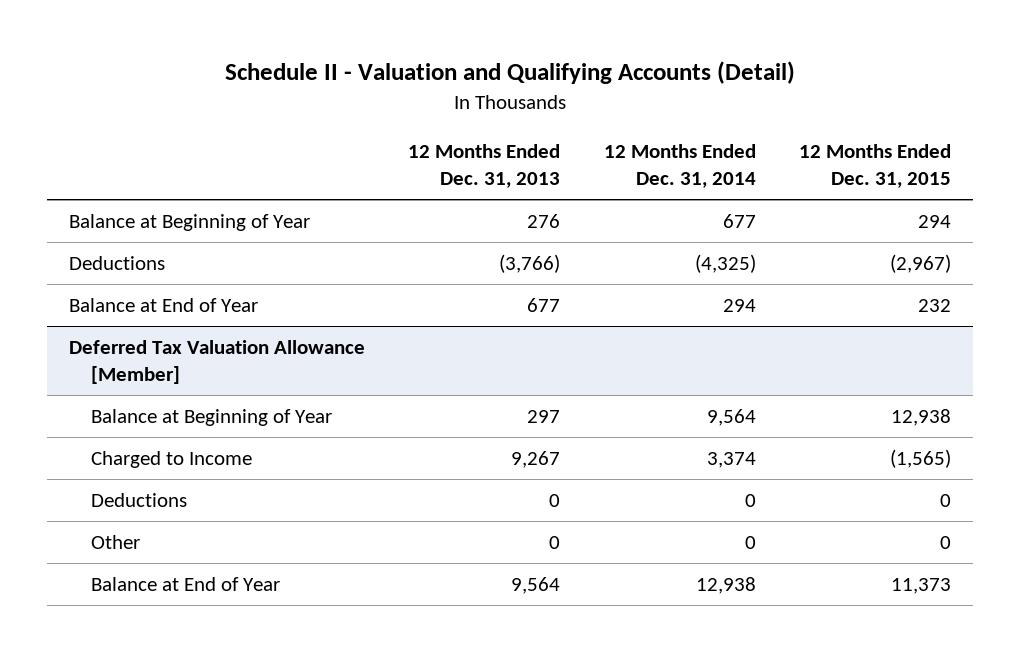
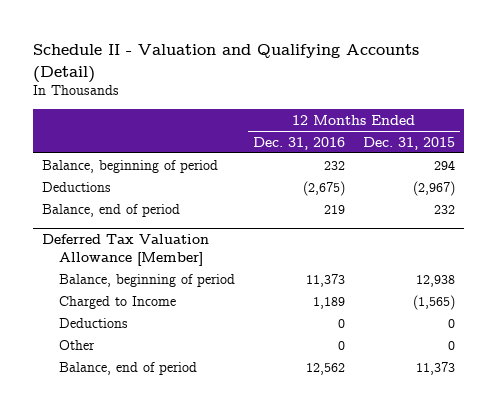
- | 12 Months Ended Dec. 31, 2013 | 12 Months Ended Dec. 31, 2014 | 12 Months Ended Dec. 31, 2015
+ | 12 Months Ended Dec. 31, 2016 | 12 Months Ended Dec. 31, 2015
- Balance at Beginning of Year | 276 | 677 | 294
+ Balance, beginning of period | 232 | 294
- Balance at End of Year | 677 | 294 | 232
+ Balance, end of period | 219 | 232
@ Deferred Tax Valuation Allowance [Member]
- Balance at Beginning of Year | 297 | 9,564 | 12,938
+ Balance, beginning of period | 11,373 | 12,938
- Balance at End of Year | 9,564 | 12,938 | 11,373
+ Balance, end of period | 12,562 | 11,373

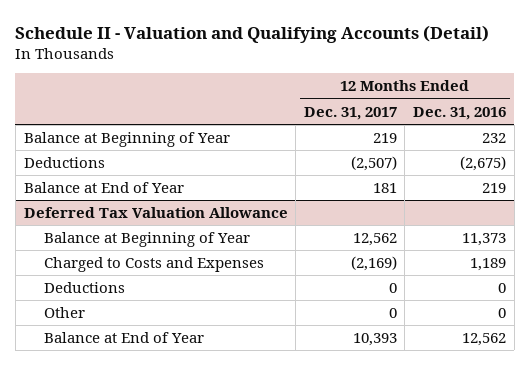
- | 12 Months Ended Dec. 31, 2016 | 12 Months Ended Dec. 31, 2015
+ | 12 Months Ended Dec. 31, 2017 | 12 Months Ended Dec. 31, 2016
- Balance, beginning of period | 232 | 294
+ Balance at Beginning of Year | 219 | 232
- Balance, end of period | 219 | 232
- Deferred Tax Valuation Allowance [Member]
- Balance, beginning of period | 11,373 | 12,938
- Charged to Income | 1,189 | (1,565)
+ Balance at End of Year | 181 | 219
+ Deferred Tax Valuation Allowance
+ Balance at Beginning of Year | 12,562 | 11,373
+ Charged to Costs and Expenses | (2,169) | 1,189
- Balance, end of period | 12,562 | 11,373
+ Balance at End of Year | 10,393 | 12,562

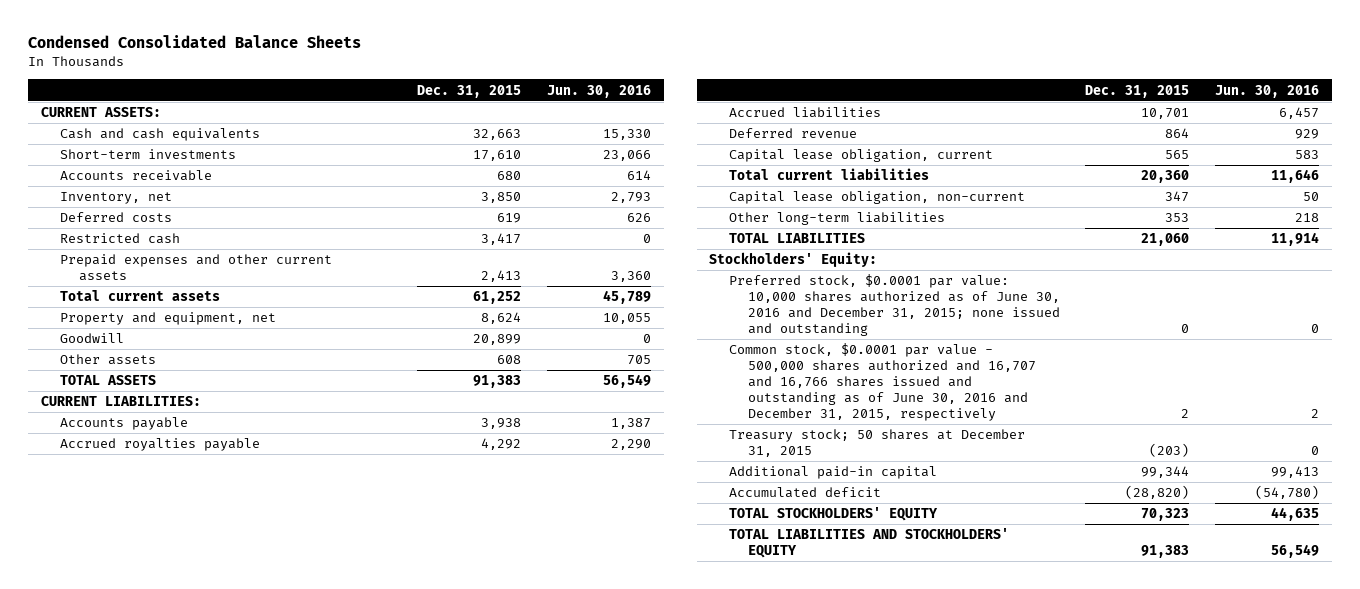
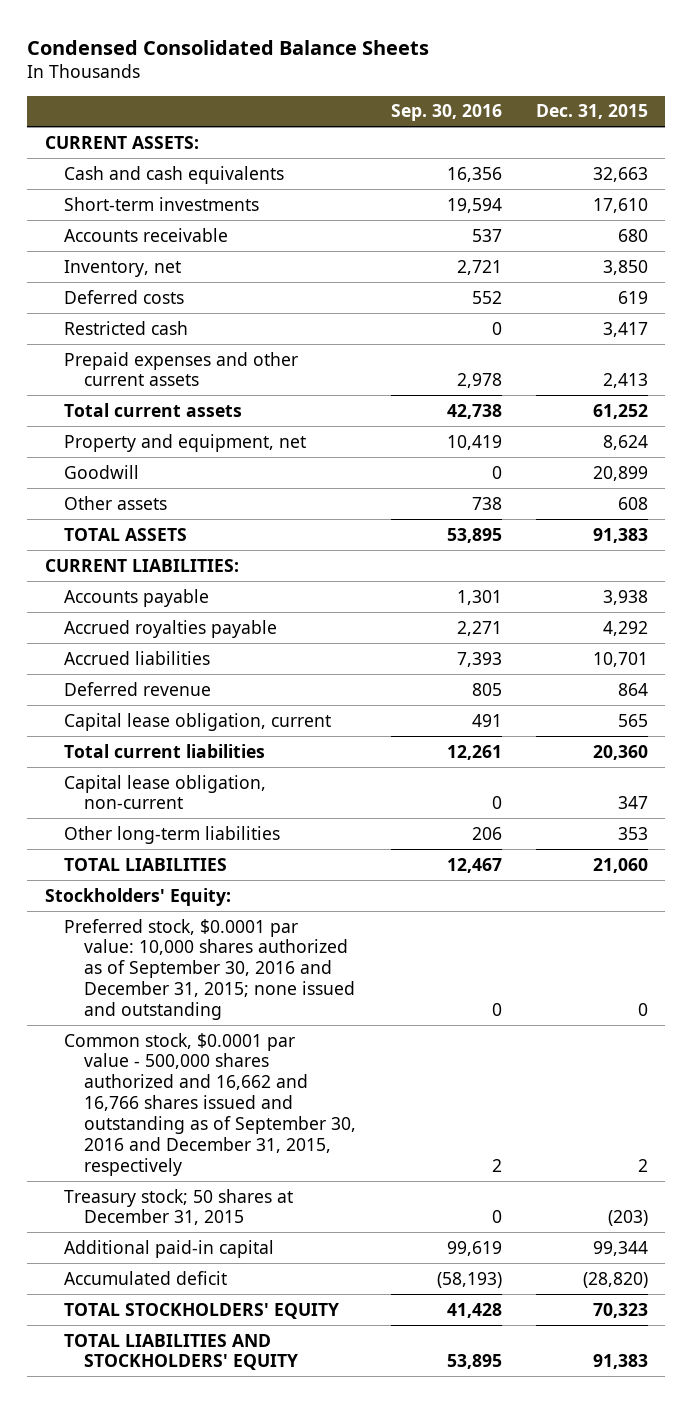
- | Dec. 31, 2015 | Jun. 30, 2016
+ | Sep. 30, 2016 | Dec. 31, 2015
- Preferred stock, $0.0001 par value: 10,000 shares authorized as of June 30, 2016 and December 31, 2015; none issued and outstanding | 0 | 0
- Common stock, $0.0001 par value - 500,000 shares authorized and 16,707 and 16,766 shares issued and outstanding as of June 30, 2016 and December 31, 2015, respectively | 2 | 2
+ Preferred stock, $0.0001 par value: 10,000 shares authorized as of September 30, 2016 and December 31, 2015; none issued and outstanding | 0 | 0
+ Common stock, $0.0001 par value - 500,000 shares authorized and 16,662 and 16,766 shares issued and outstanding as of September 30, 2016 and December 31, 2015, respectively | 2 | 2

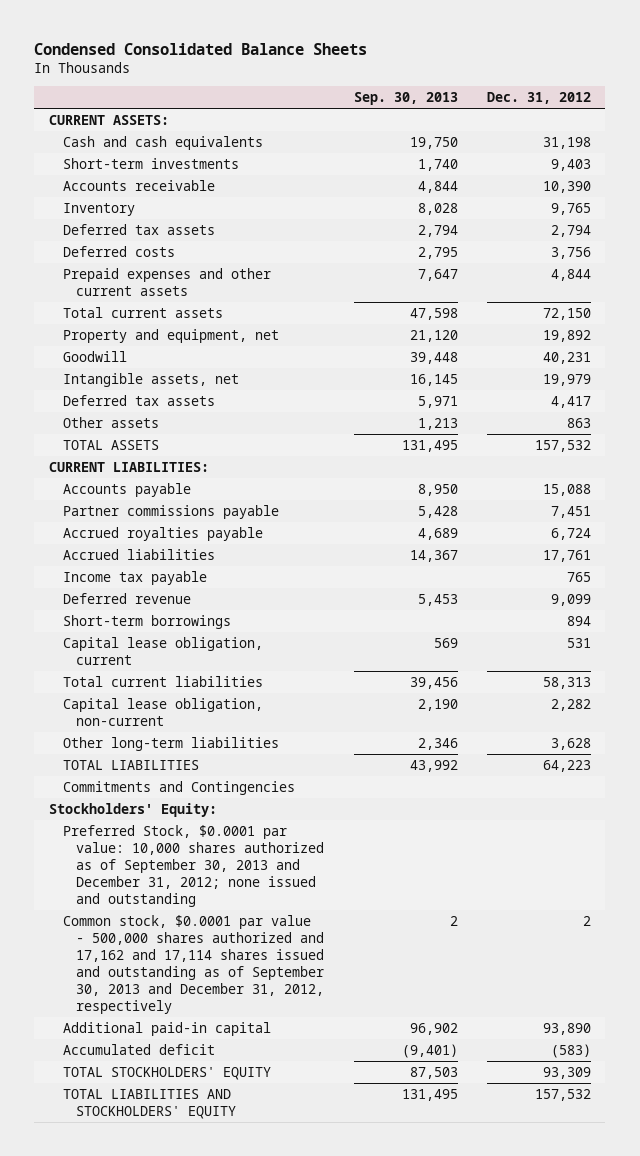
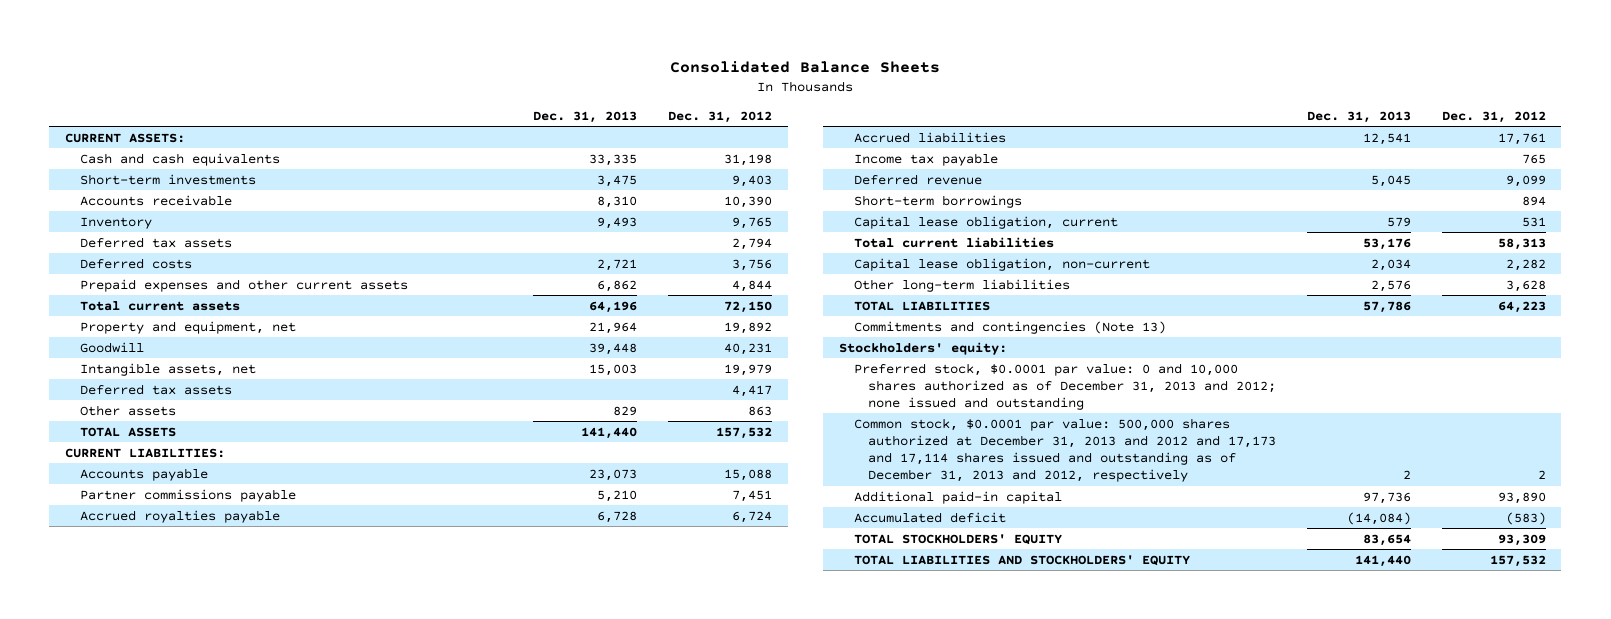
- Condensed Consolidated Balance Sheets
+ Consolidated Balance Sheets
- | Sep. 30, 2013 | Dec. 31, 2012
+ | Dec. 31, 2013 | Dec. 31, 2012
- Commitments and Contingencies
- Stockholders' Equity:
- Preferred Stock, $0.0001 par value: 10,000 shares authorized as of September 30, 2013 and December 31, 2012; none issued and outstanding
- Common stock, $0.0001 par value - 500,000 shares authorized and 17,162 and 17,114 shares issued and outstanding as of September 30, 2013 and December 31, 2012, respectively | 2 | 2
+ Commitments and contingencies (Note 13)
+ Stockholders' equity:
+ Preferred stock, $0.0001 par value: 0 and 10,000 shares authorized as of December 31, 2013 and 2012; none issued and outstanding
+ Common stock, $0.0001 par value: 500,000 shares authorized at December 31, 2013 and 2012 and 17,173 and 17,114 shares issued and outstanding as of December 31, 2013 and 2012, respectively | 2 | 2

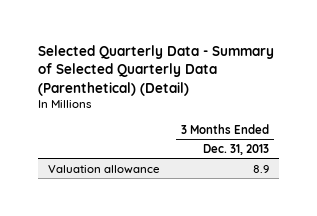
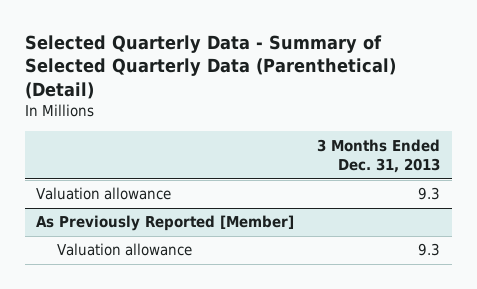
- Valuation allowance | 8.9
+ Valuation allowance | 9.3
+ As Previously Reported [Member]
+ Valuation allowance | 9.3

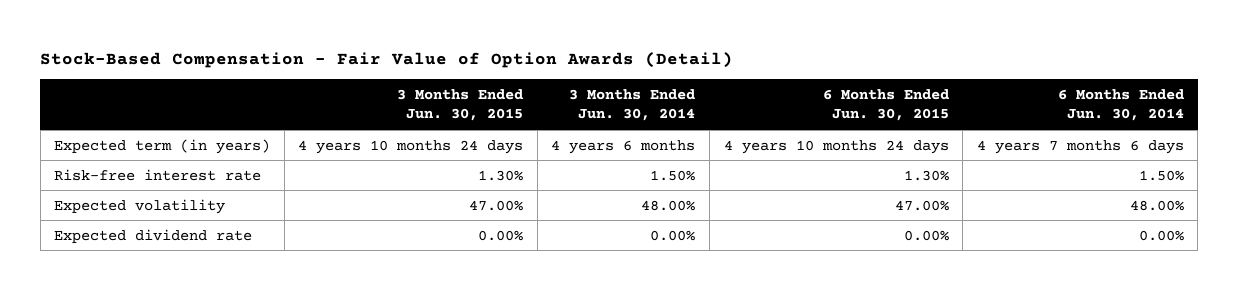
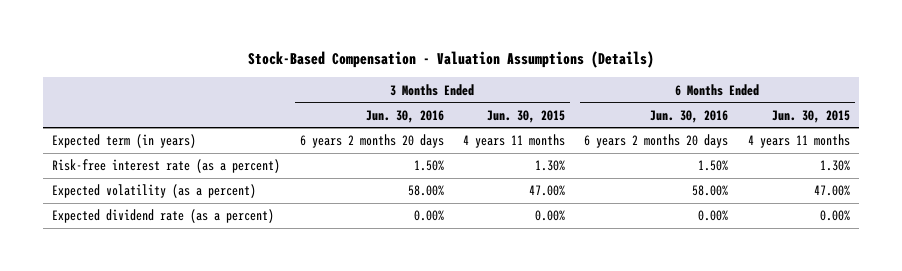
- Stock-Based Compensation - Fair Value of Option Awards (Detail)
+ Stock-Based Compensation - Valuation Assumptions (Details)
- | 3 Months Ended Jun. 30, 2015 | 3 Months Ended Jun. 30, 2014 | 6 Months Ended Jun. 30, 2015 | 6 Months Ended Jun. 30, 2014
+ | 3 Months Ended Jun. 30, 2016 | 3 Months Ended Jun. 30, 2015 | 6 Months Ended Jun. 30, 2016 | 6 Months Ended Jun. 30, 2015
- Expected term (in years) | 4 years 10 months 24 days | 4 years 6 months | 4 years 10 months 24 days | 4 years 7 months 6 days
- Risk-free interest rate | 1.30% | 1.50% | 1.30% | 1.50%
- Expected volatility | 47.00% | 48.00% | 47.00% | 48.00%
- Expected dividend rate | 0.00% | 0.00% | 0.00% | 0.00%
+ Expected term (in years) | 6 years 2 months 20 days | 4 years 11 months | 6 years 2 months 20 days | 4 years 11 months
+ Risk-free interest rate (as a percent) | 1.50% | 1.30% | 1.50% | 1.30%
+ Expected volatility (as a percent) | 58.00% | 47.00% | 58.00% | 47.00%
+ Expected dividend rate (as a percent) | 0.00% | 0.00% | 0.00% | 0.00%

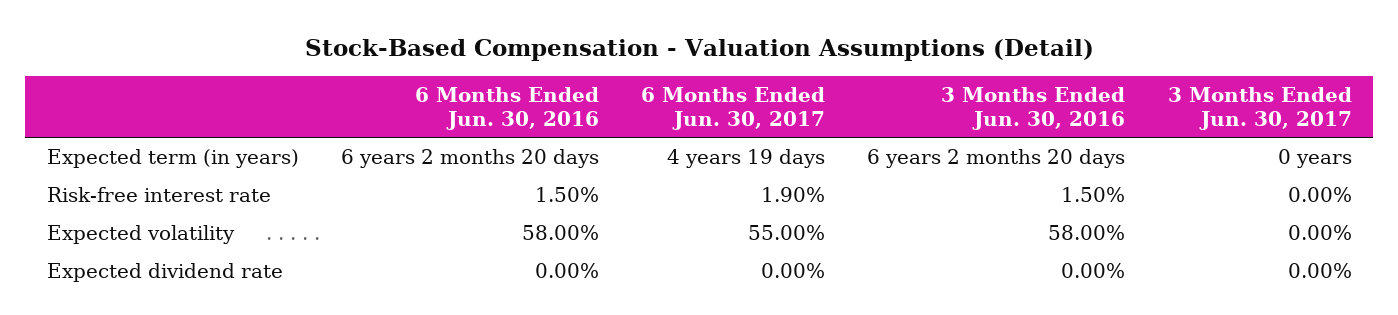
- Stock-Based Compensation - Valuation Assumptions (Details)
+ Stock-Based Compensation - Valuation Assumptions (Detail)
- | 3 Months Ended Jun. 30, 2016 | 3 Months Ended Jun. 30, 2015 | 6 Months Ended Jun. 30, 2016 | 6 Months Ended Jun. 30, 2015
+ | 6 Months Ended Jun. 30, 2016 | 6 Months Ended Jun. 30, 2017 | 3 Months Ended Jun. 30, 2016 | 3 Months Ended Jun. 30, 2017
- Risk-free interest rate (as a percent) | 1.50% | 1.30% | 1.50% | 1.30%
- Expected volatility (as a percent) | 58.00% | 47.00% | 58.00% | 47.00%
- Expected dividend rate (as a percent) | 0.00% | 0.00% | 0.00% | 0.00%
+ Risk-free interest rate | 1.50% | 1.90% | 1.50% | 0.00%
+ Expected volatility | 58.00% | 55.00% | 58.00% | 0.00%
+ Expected dividend rate | 0.00% | 0.00% | 0.00% | 0.00%

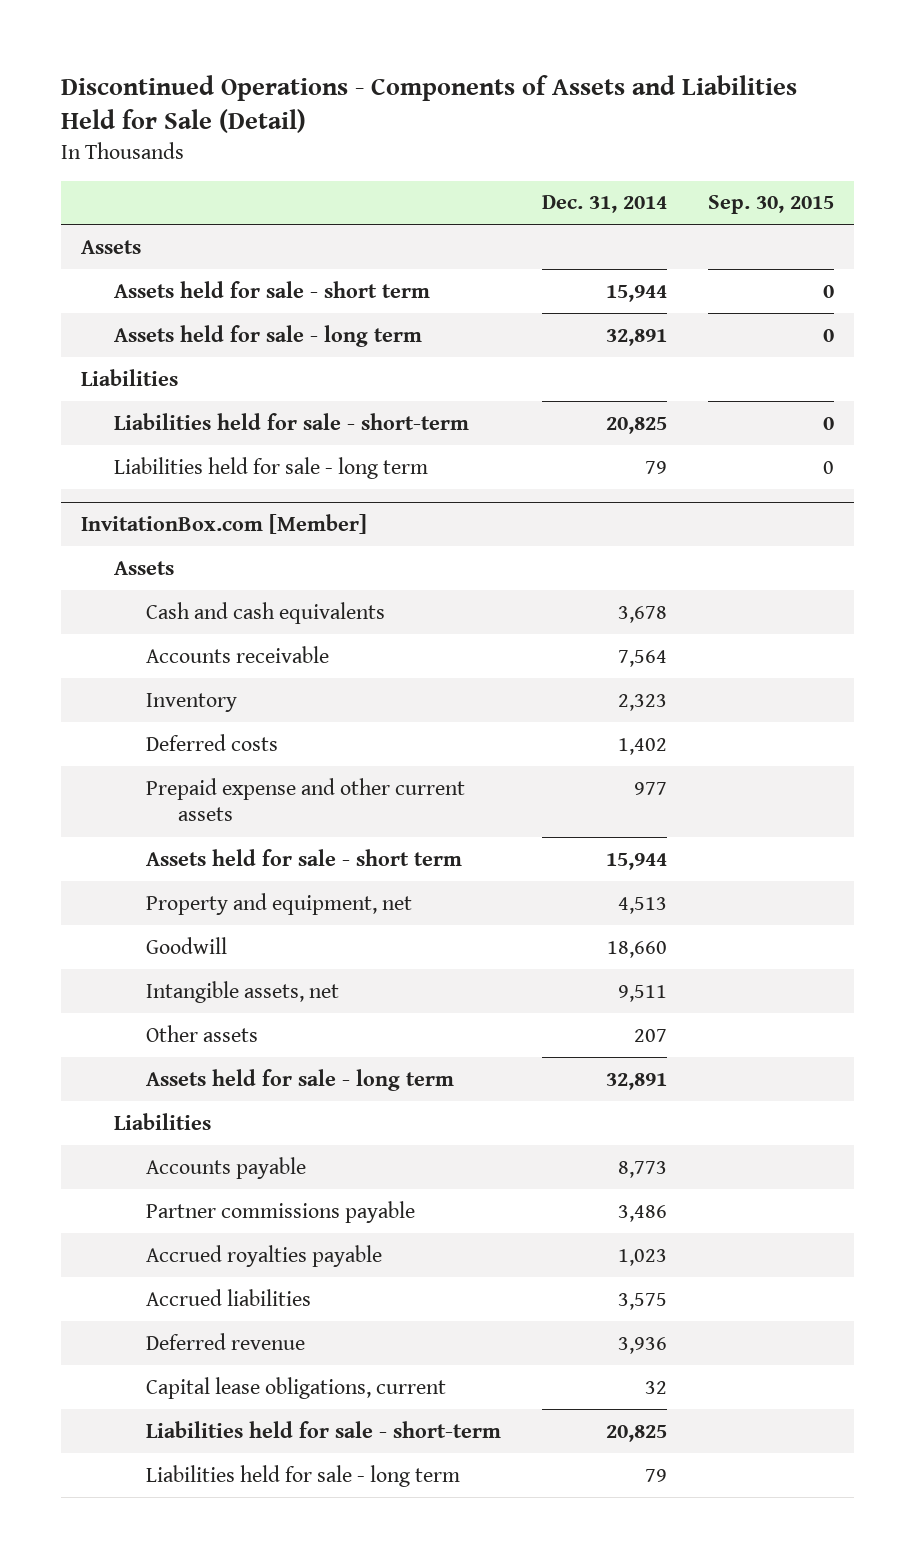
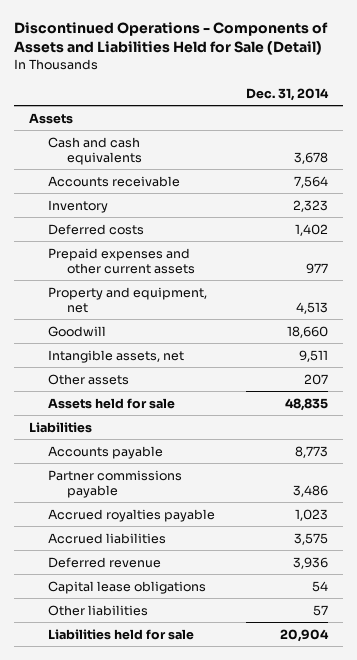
- | Dec. 31, 2014 | Sep. 30, 2015
+ | Dec. 31, 2014
- Assets held for sale - short term | 15,944 | 0
- Assets held for sale - long term | 32,891 | 0
- Liabilities
- Liabilities held for sale - short-term | 20,825 | 0
- Liabilities held for sale - long term | 79 | 0
- InvitationBox.com [Member]
- Assets
- Prepaid expense and other current assets | 977 |
- Assets held for sale - short term | 15,944 |
+ Prepaid expenses and other current assets | 977
- Assets held for sale - long term | 32,891 |
+ Assets held for sale | 48,835
- Capital lease obligations, current | 32 |
- Liabilities held for sale - short-term | 20,825 |
- Liabilities held for sale - long term | 79 |
+ Capital lease obligations | 54
+ Other liabilities | 57
+ Liabilities held for sale | 20,904

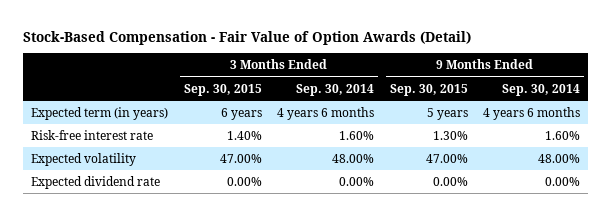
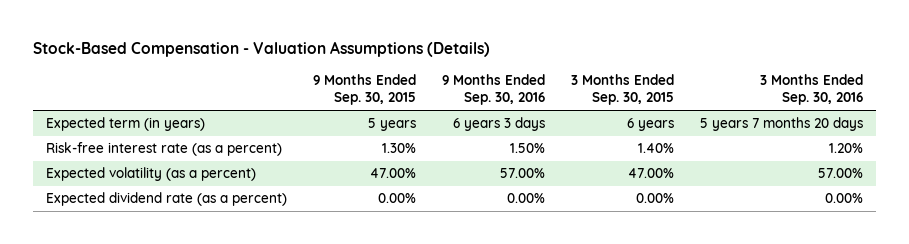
- Stock-Based Compensation - Fair Value of Option Awards (Detail)
+ Stock-Based Compensation - Valuation Assumptions (Details)
- | 3 Months Ended Sep. 30, 2015 | 3 Months Ended Sep. 30, 2014 | 9 Months Ended Sep. 30, 2015 | 9 Months Ended Sep. 30, 2014
+ | 9 Months Ended Sep. 30, 2015 | 9 Months Ended Sep. 30, 2016 | 3 Months Ended Sep. 30, 2015 | 3 Months Ended Sep. 30, 2016
- Risk-free interest rate | 1.40% | 1.60% | 1.30% | 1.60%
- Expected volatility | 47.00% | 48.00% | 47.00% | 48.00%
- Expected dividend rate | 0.00% | 0.00% | 0.00% | 0.00%
+ Risk-free interest rate (as a percent) | 1.30% | 1.50% | 1.40% | 1.20%
+ Expected volatility (as a percent) | 47.00% | 57.00% | 47.00% | 57.00%
+ Expected dividend rate (as a percent) | 0.00% | 0.00% | 0.00% | 0.00%

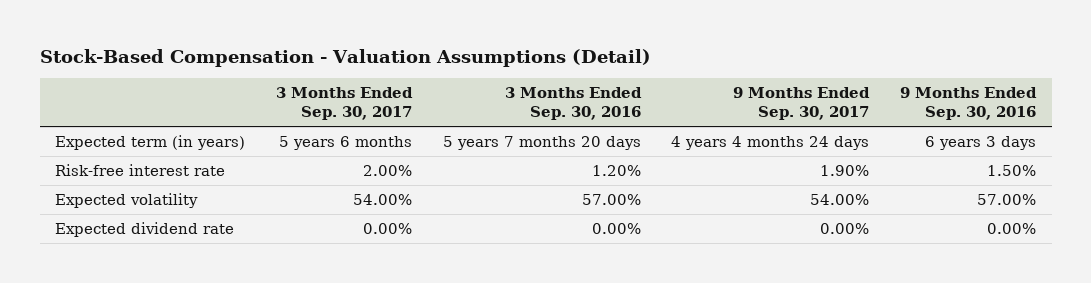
- Stock-Based Compensation - Valuation Assumptions (Details)
+ Stock-Based Compensation - Valuation Assumptions (Detail)
- | 9 Months Ended Sep. 30, 2015 | 9 Months Ended Sep. 30, 2016 | 3 Months Ended Sep. 30, 2015 | 3 Months Ended Sep. 30, 2016
+ | 3 Months Ended Sep. 30, 2017 | 3 Months Ended Sep. 30, 2016 | 9 Months Ended Sep. 30, 2017 | 9 Months Ended Sep. 30, 2016
- Risk-free interest rate (as a percent) | 1.30% | 1.50% | 1.40% | 1.20%
- Expected volatility (as a percent) | 47.00% | 57.00% | 47.00% | 57.00%
- Expected dividend rate (as a percent) | 0.00% | 0.00% | 0.00% | 0.00%
+ Risk-free interest rate | 2.00% | 1.20% | 1.90% | 1.50%
+ Expected volatility | 54.00% | 57.00% | 54.00% | 57.00%
+ Expected dividend rate | 0.00% | 0.00% | 0.00% | 0.00%

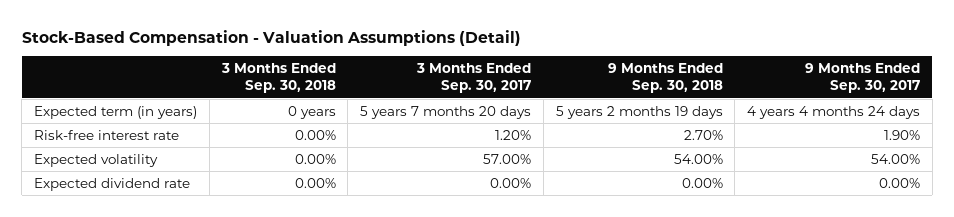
- | 3 Months Ended Sep. 30, 2017 | 3 Months Ended Sep. 30, 2016 | 9 Months Ended Sep. 30, 2017 | 9 Months Ended Sep. 30, 2016
+ | 3 Months Ended Sep. 30, 2018 | 3 Months Ended Sep. 30, 2017 | 9 Months Ended Sep. 30, 2018 | 9 Months Ended Sep. 30, 2017
- Expected term (in years) | 5 years 6 months | 5 years 7 months 20 days | 4 years 4 months 24 days | 6 years 3 days
- Risk-free interest rate | 2.00% | 1.20% | 1.90% | 1.50%
- Expected volatility | 54.00% | 57.00% | 54.00% | 57.00%
+ Expected term (in years) | 0 years | 5 years 7 months 20 days | 5 years 2 months 19 days | 4 years 4 months 24 days
+ Risk-free interest rate | 0.00% | 1.20% | 2.70% | 1.90%
+ Expected volatility | 0.00% | 57.00% | 54.00% | 54.00%

